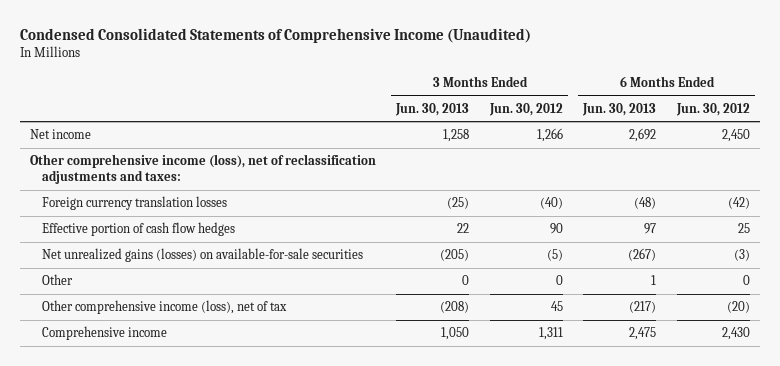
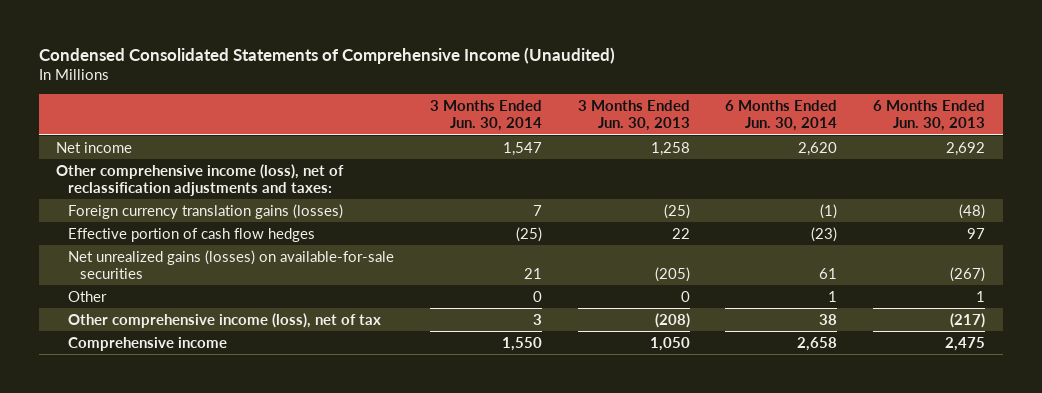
- | 3 Months Ended Jun. 30, 2013 | 3 Months Ended Jun. 30, 2012 | 6 Months Ended Jun. 30, 2013 | 6 Months Ended Jun. 30, 2012
+ | 3 Months Ended Jun. 30, 2014 | 3 Months Ended Jun. 30, 2013 | 6 Months Ended Jun. 30, 2014 | 6 Months Ended Jun. 30, 2013
- Foreign currency translation losses | (25) | (40) | (48) | (42)
+ Foreign currency translation gains (losses) | 7 | (25) | (1) | (48)

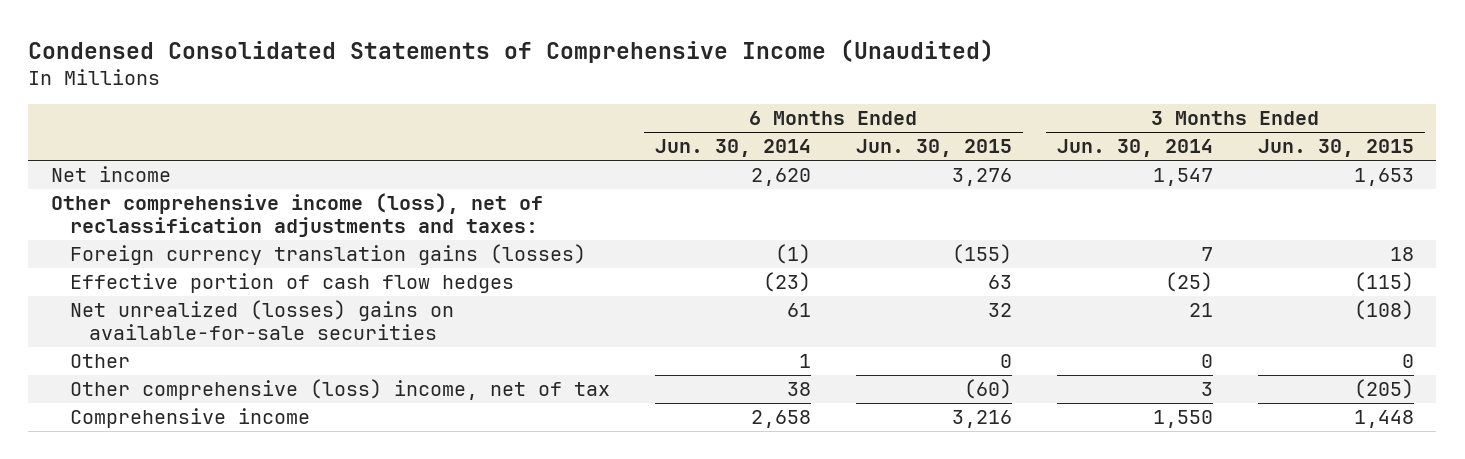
- | 3 Months Ended Jun. 30, 2014 | 3 Months Ended Jun. 30, 2013 | 6 Months Ended Jun. 30, 2014 | 6 Months Ended Jun. 30, 2013
+ | 6 Months Ended Jun. 30, 2014 | 6 Months Ended Jun. 30, 2015 | 3 Months Ended Jun. 30, 2014 | 3 Months Ended Jun. 30, 2015
- Net unrealized gains (losses) on available-for-sale securities | 21 | (205) | 61 | (267)
+ Net unrealized (losses) gains on available-for-sale securities | 61 | 32 | 21 | (108)
- Other comprehensive income (loss), net of tax | 3 | (208) | 38 | (217)
+ Other comprehensive (loss) income, net of tax | 38 | (60) | 3 | (205)

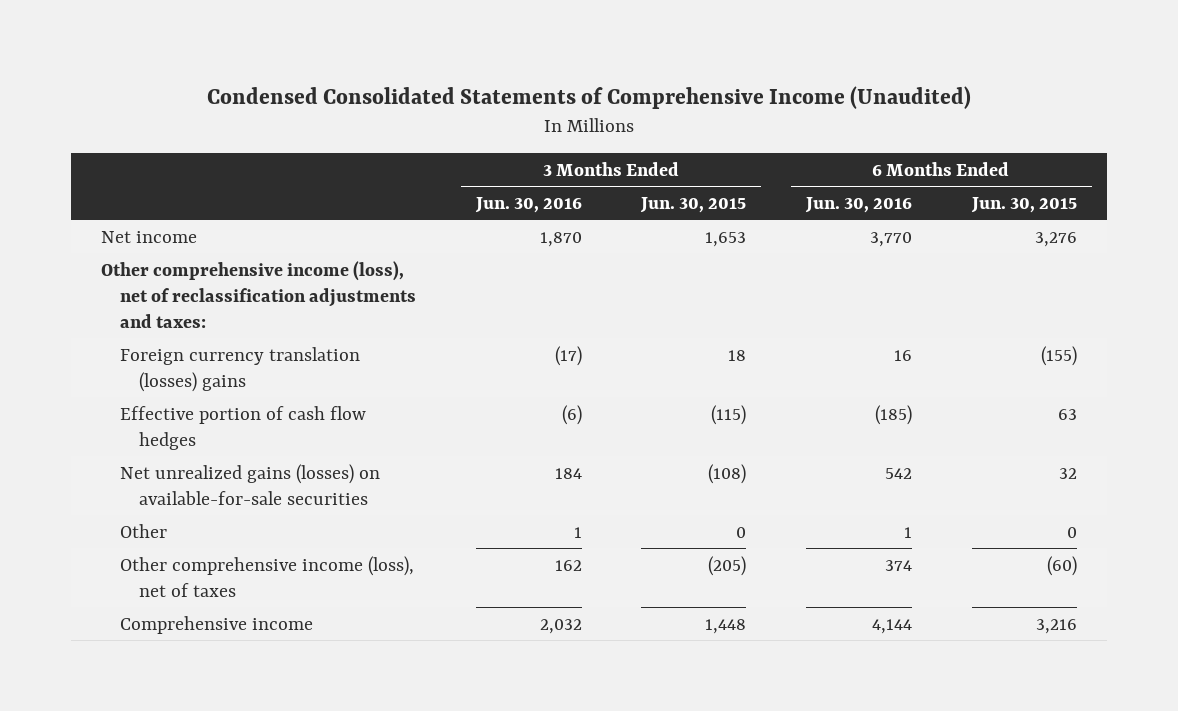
- | 6 Months Ended Jun. 30, 2014 | 6 Months Ended Jun. 30, 2015 | 3 Months Ended Jun. 30, 2014 | 3 Months Ended Jun. 30, 2015
+ | 3 Months Ended Jun. 30, 2016 | 3 Months Ended Jun. 30, 2015 | 6 Months Ended Jun. 30, 2016 | 6 Months Ended Jun. 30, 2015
- Foreign currency translation gains (losses) | (1) | (155) | 7 | 18
+ Foreign currency translation (losses) gains | (17) | 18 | 16 | (155)
- Net unrealized (losses) gains on available-for-sale securities | 61 | 32 | 21 | (108)
+ Net unrealized gains (losses) on available-for-sale securities | 184 | (108) | 542 | 32
- Other comprehensive (loss) income, net of tax | 38 | (60) | 3 | (205)
+ Other comprehensive income (loss), net of taxes | 162 | (205) | 374 | (60)

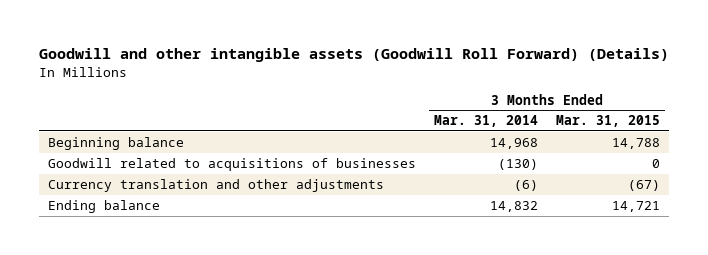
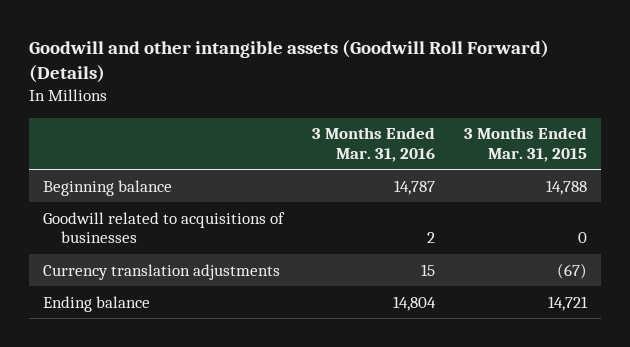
- | 3 Months Ended Mar. 31, 2014 | 3 Months Ended Mar. 31, 2015
+ | 3 Months Ended Mar. 31, 2016 | 3 Months Ended Mar. 31, 2015
- Currency translation and other adjustments | (6) | (67)
+ Currency translation adjustments | 15 | (67)

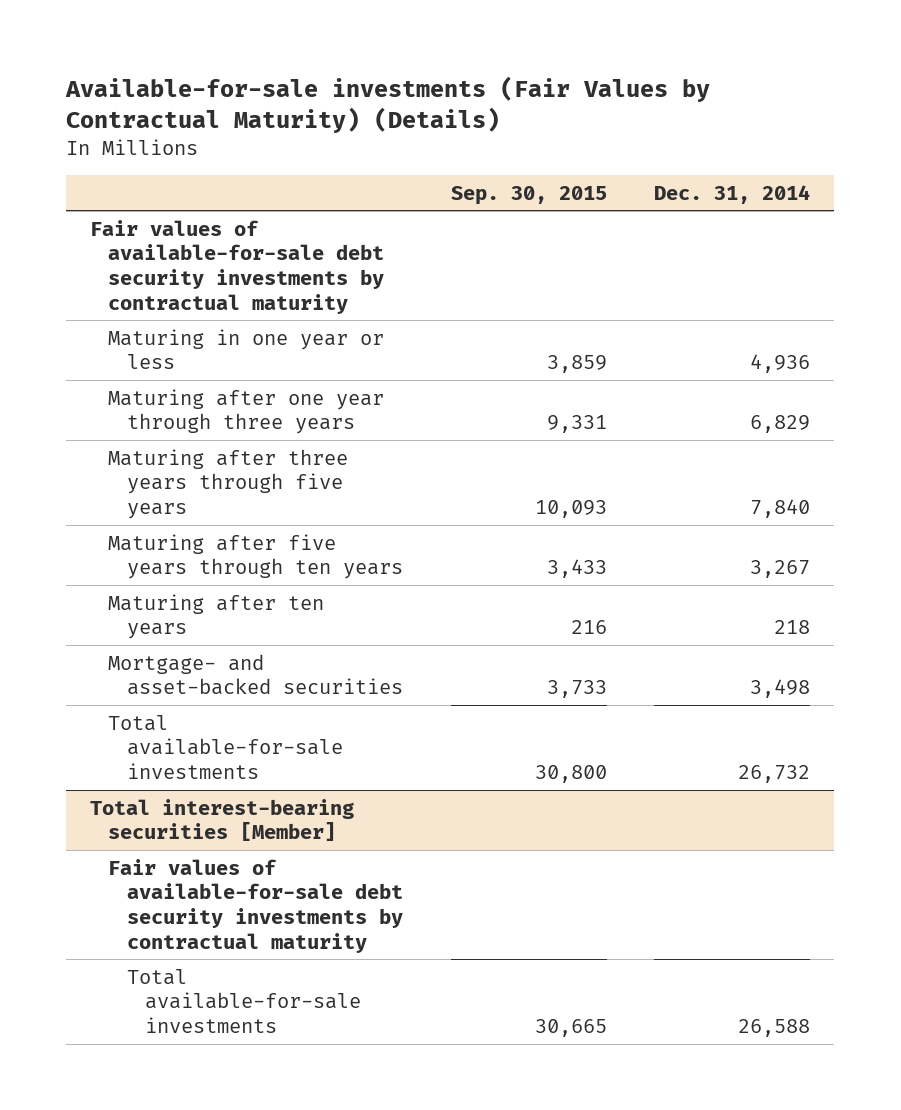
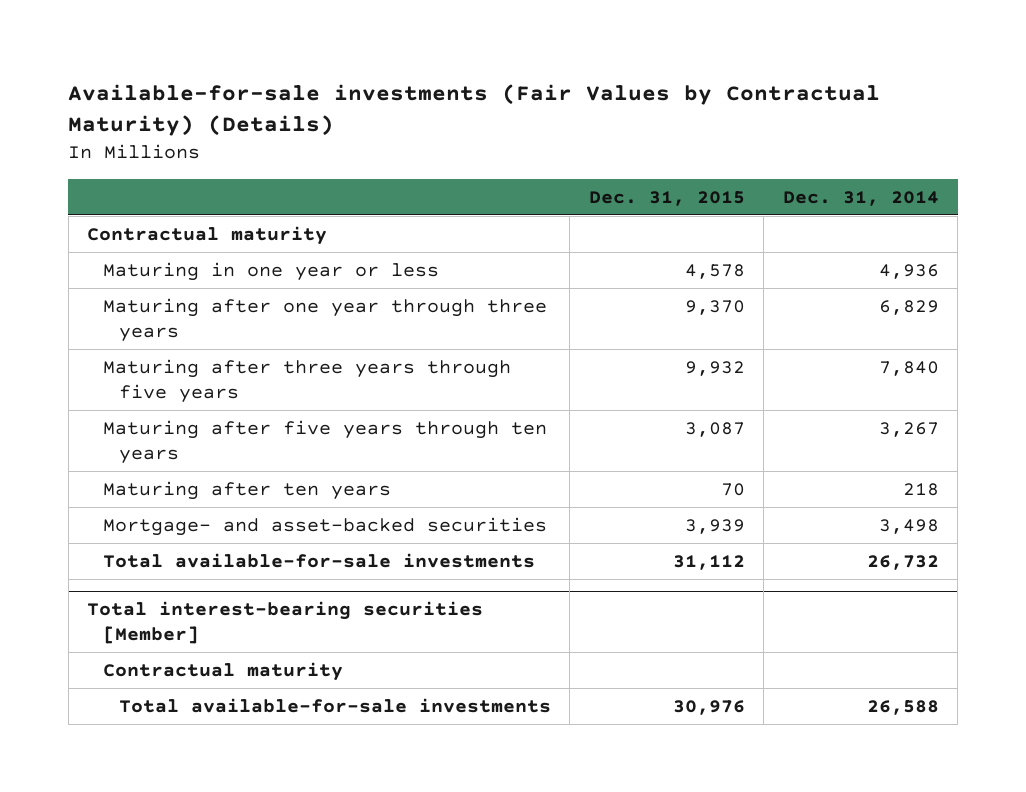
- | Sep. 30, 2015 | Dec. 31, 2014
+ | Dec. 31, 2015 | Dec. 31, 2014
- Fair values of available-for-sale debt security investments by contractual maturity
+ Contractual maturity
@ Total interest-bearing securities [Member]
- Fair values of available-for-sale debt security investments by contractual maturity
+ Contractual maturity

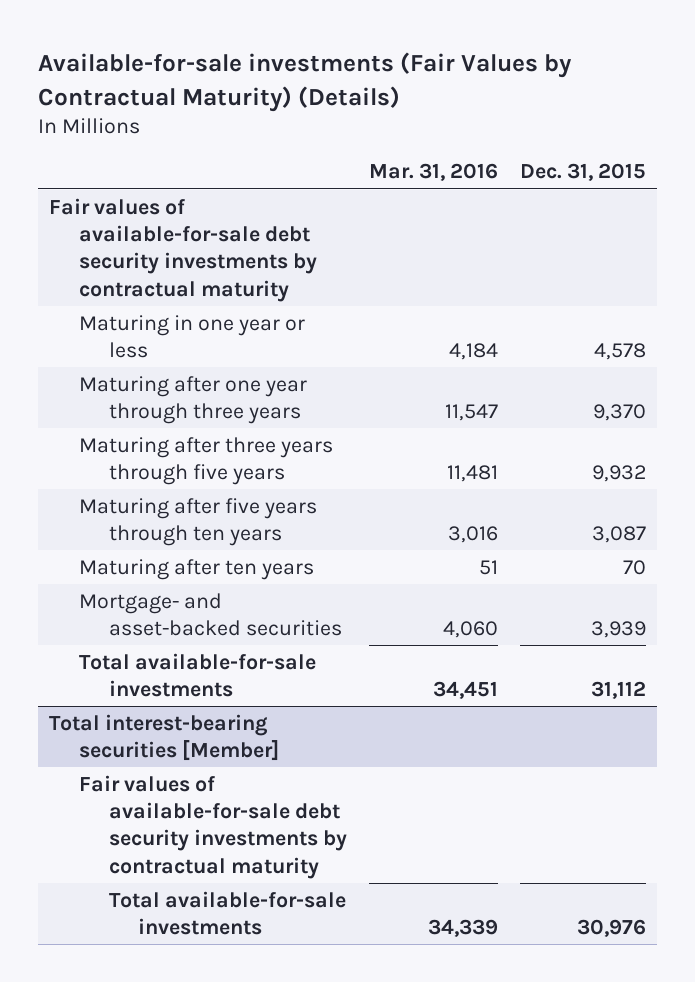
- | Dec. 31, 2015 | Dec. 31, 2014
+ | Mar. 31, 2016 | Dec. 31, 2015
- Contractual maturity
+ Fair values of available-for-sale debt security investments by contractual maturity
@ Total interest-bearing securities [Member]
- Contractual maturity
+ Fair values of available-for-sale debt security investments by contractual maturity

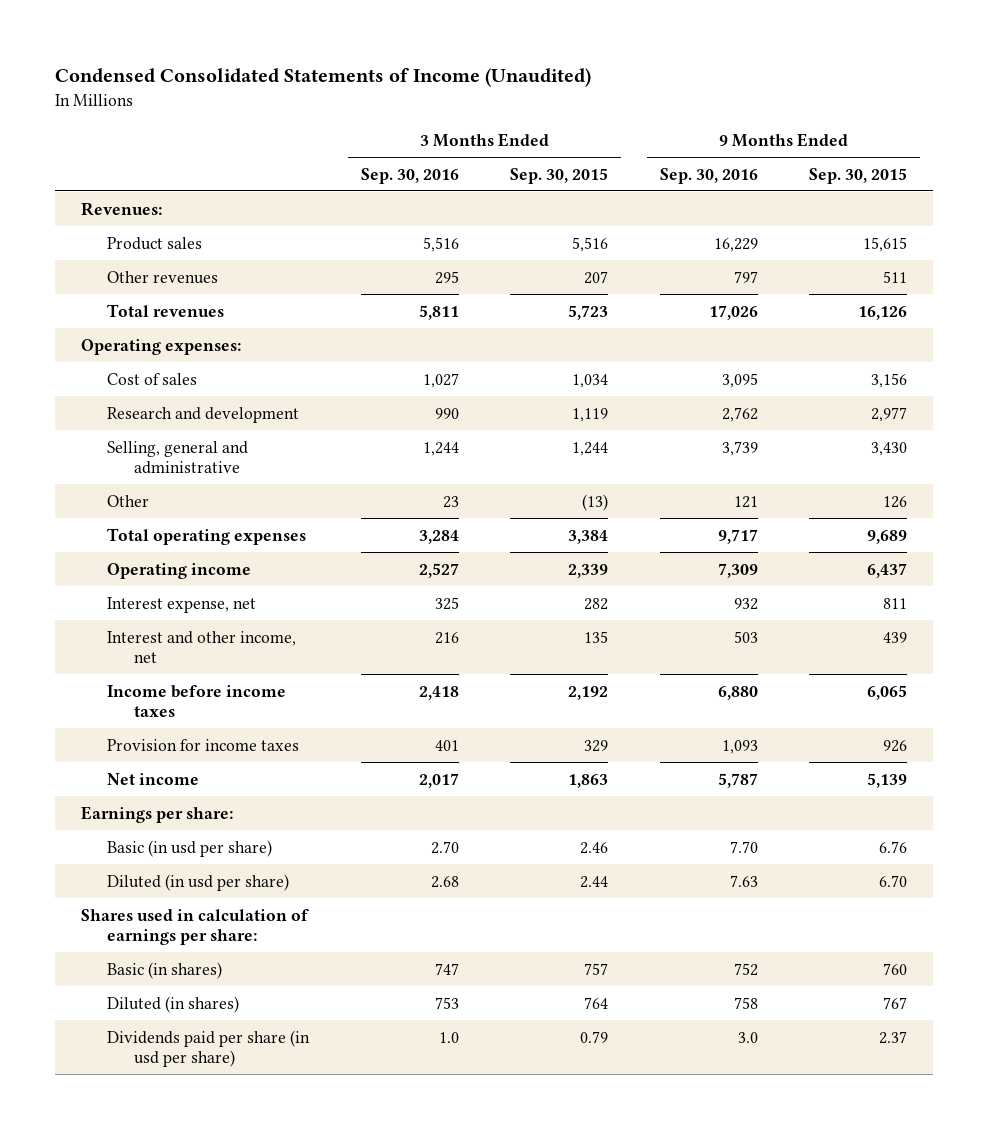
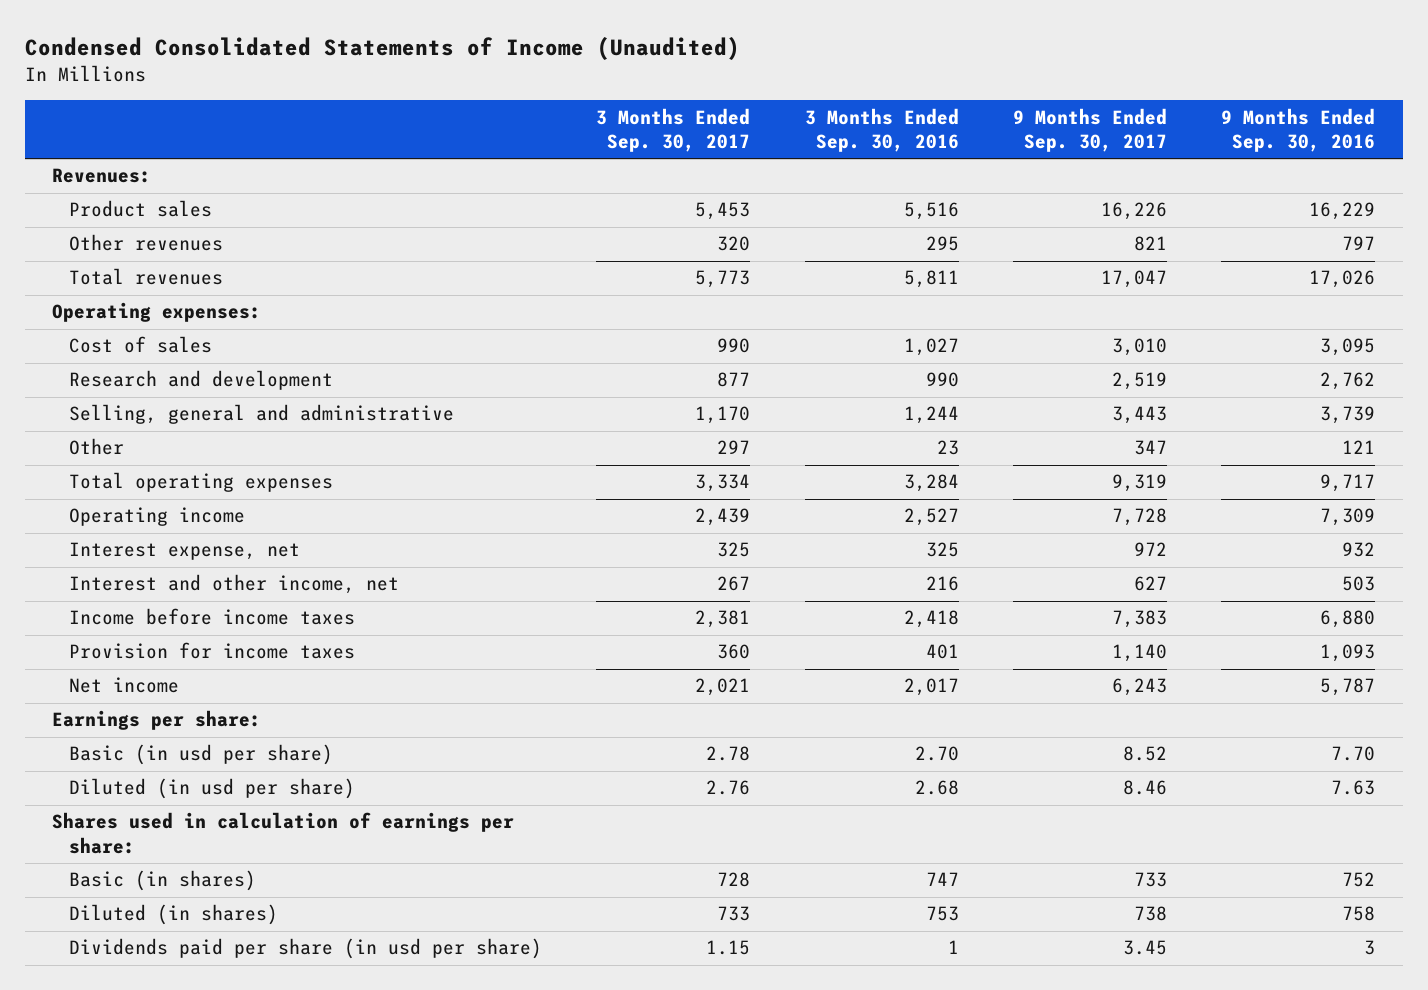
- | 3 Months Ended Sep. 30, 2016 | 3 Months Ended Sep. 30, 2015 | 9 Months Ended Sep. 30, 2016 | 9 Months Ended Sep. 30, 2015
+ | 3 Months Ended Sep. 30, 2017 | 3 Months Ended Sep. 30, 2016 | 9 Months Ended Sep. 30, 2017 | 9 Months Ended Sep. 30, 2016
- Dividends paid per share (in usd per share) | 1.0 | 0.79 | 3.0 | 2.37
+ Dividends paid per share (in usd per share) | 1.15 | 1 | 3.45 | 3

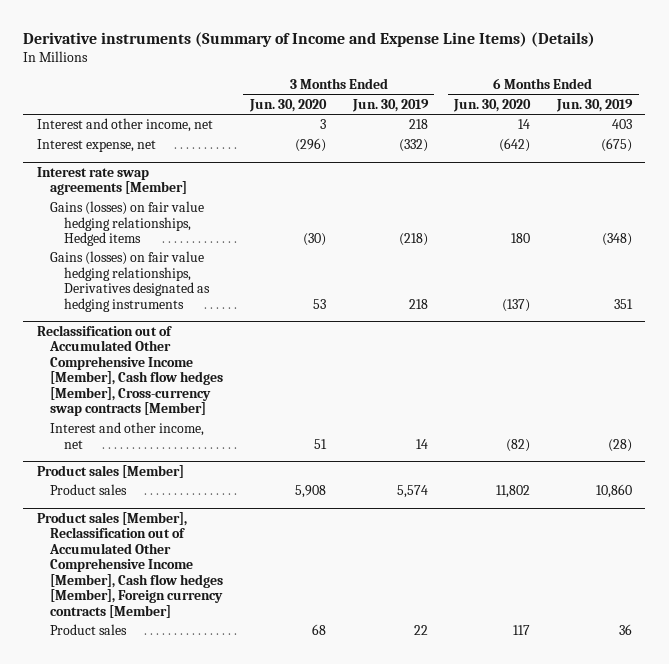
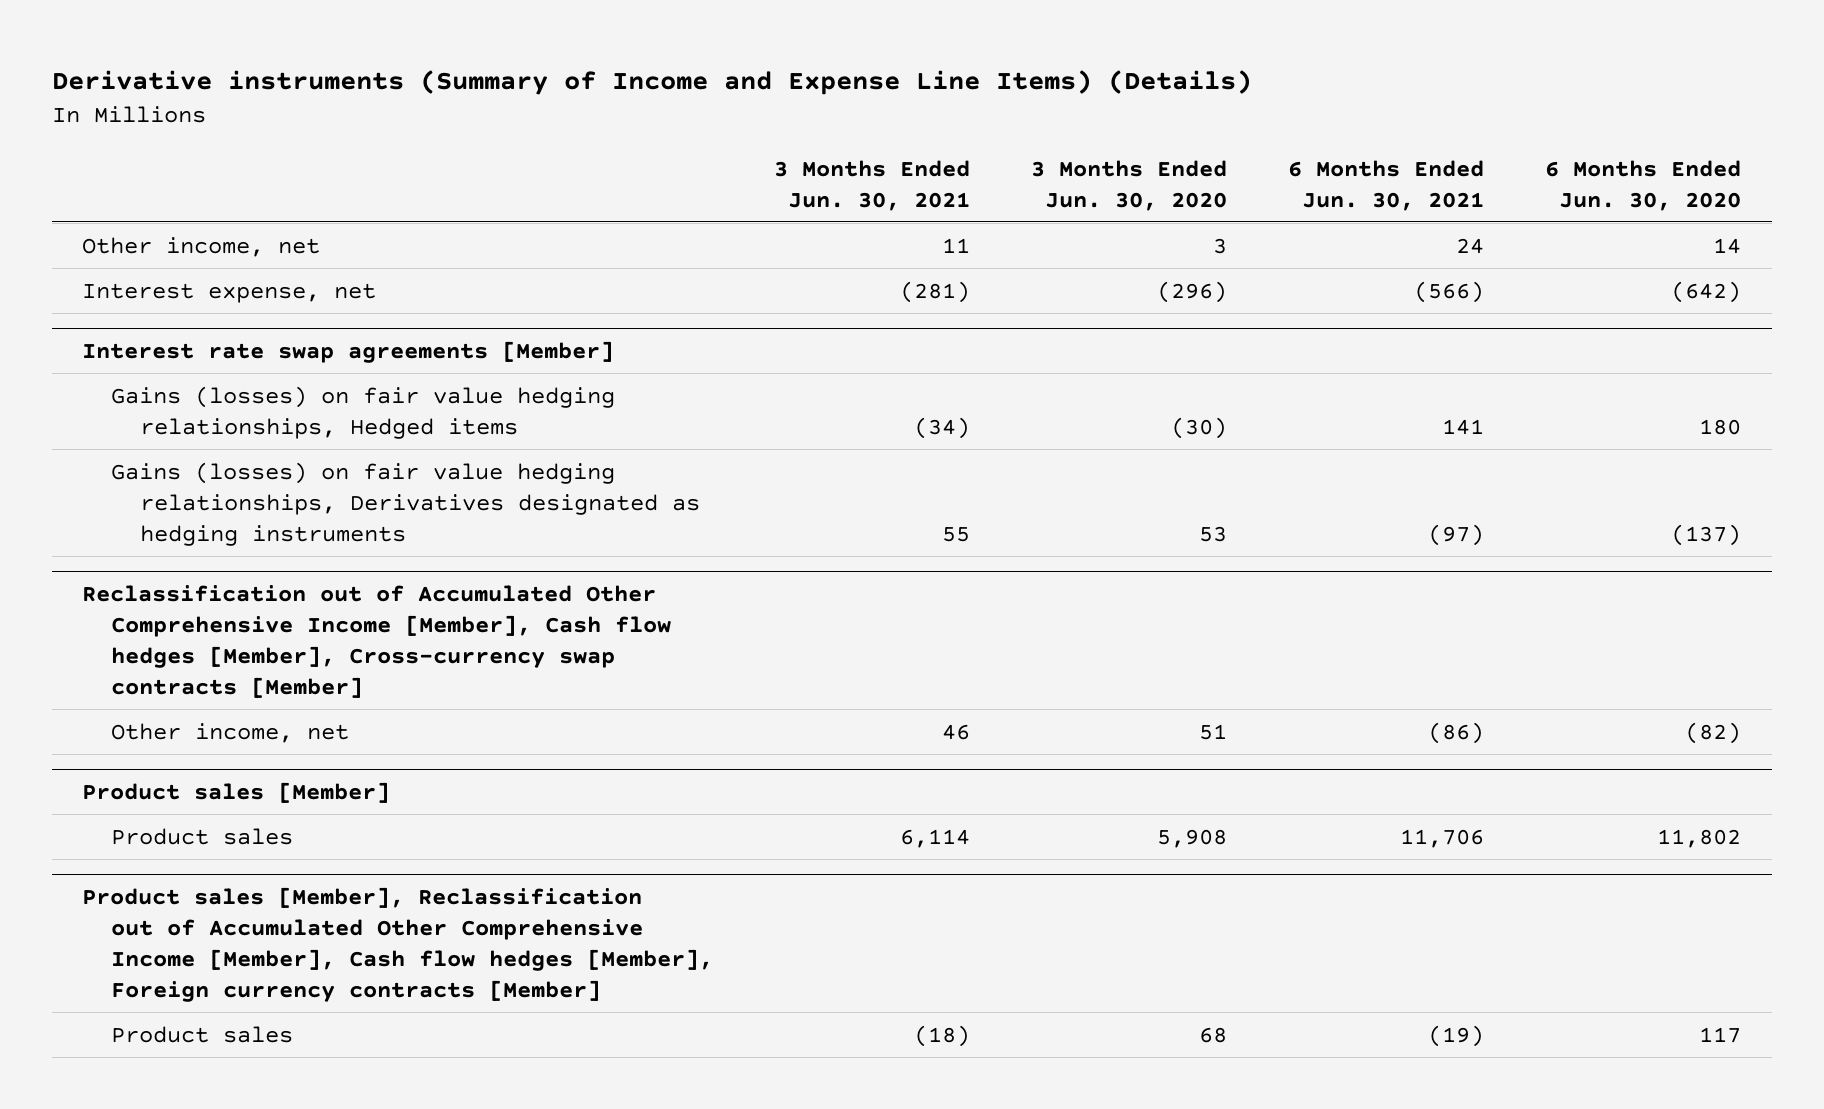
- | 3 Months Ended Jun. 30, 2020 | 3 Months Ended Jun. 30, 2019 | 6 Months Ended Jun. 30, 2020 | 6 Months Ended Jun. 30, 2019
+ | 3 Months Ended Jun. 30, 2021 | 3 Months Ended Jun. 30, 2020 | 6 Months Ended Jun. 30, 2021 | 6 Months Ended Jun. 30, 2020
- Interest and other income, net | 3 | 218 | 14 | 403
+ Other income, net | 11 | 3 | 24 | 14
@ Reclassification out of Accumulated Other Comprehensive Income [Member], Cash flow hedges [Member], Cross-currency swap contracts [Member]
- Interest and other income, net | 51 | 14 | (82) | (28)
+ Other income, net | 46 | 51 | (86) | (82)

